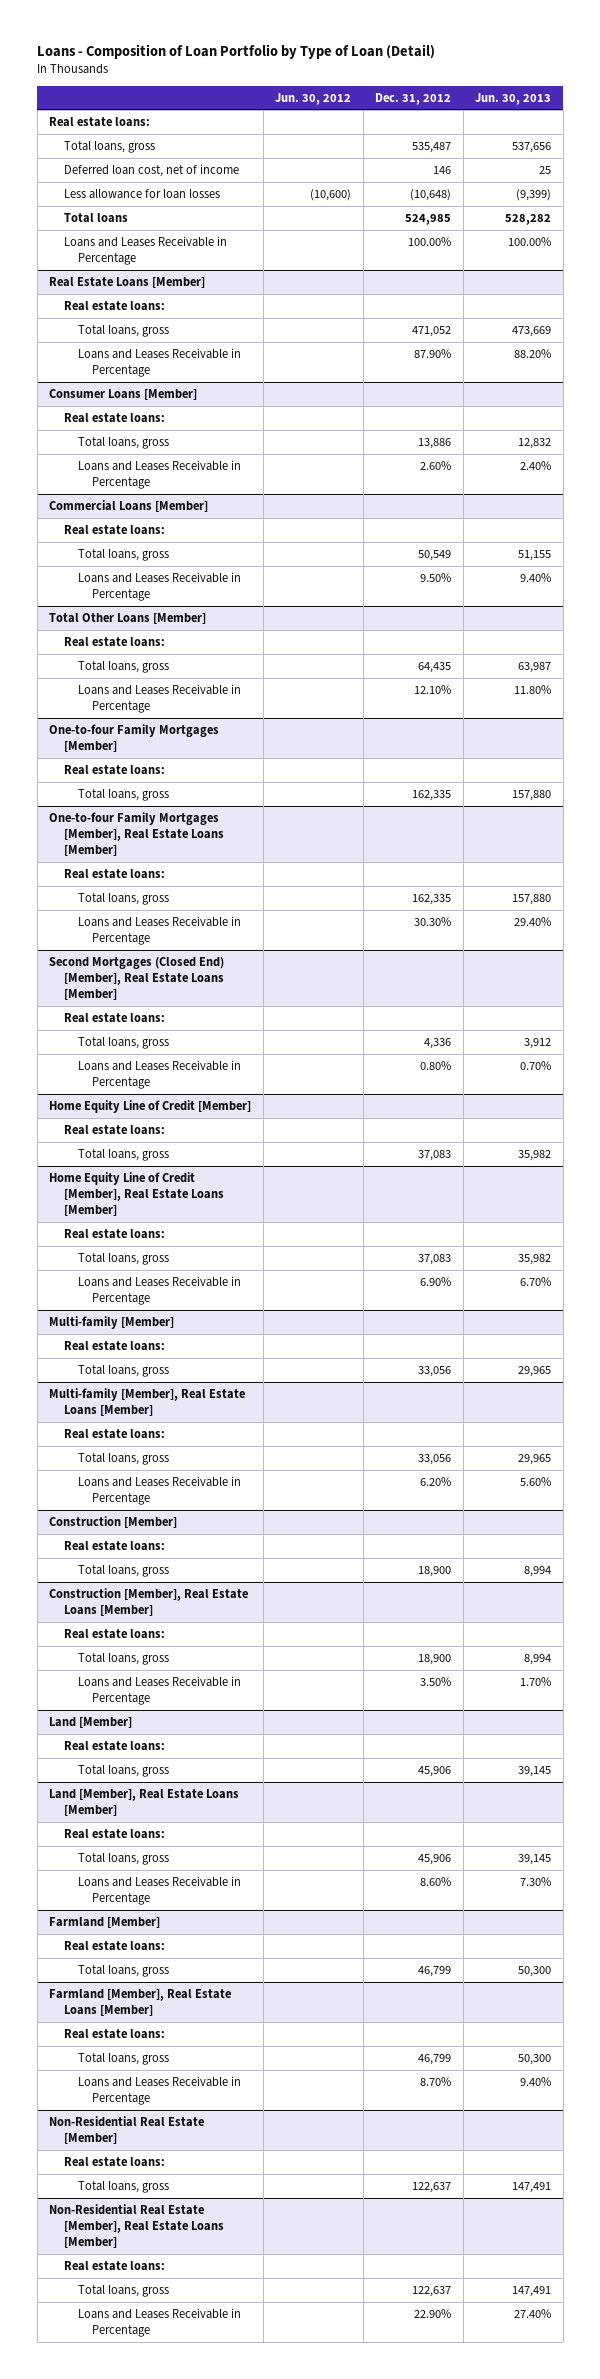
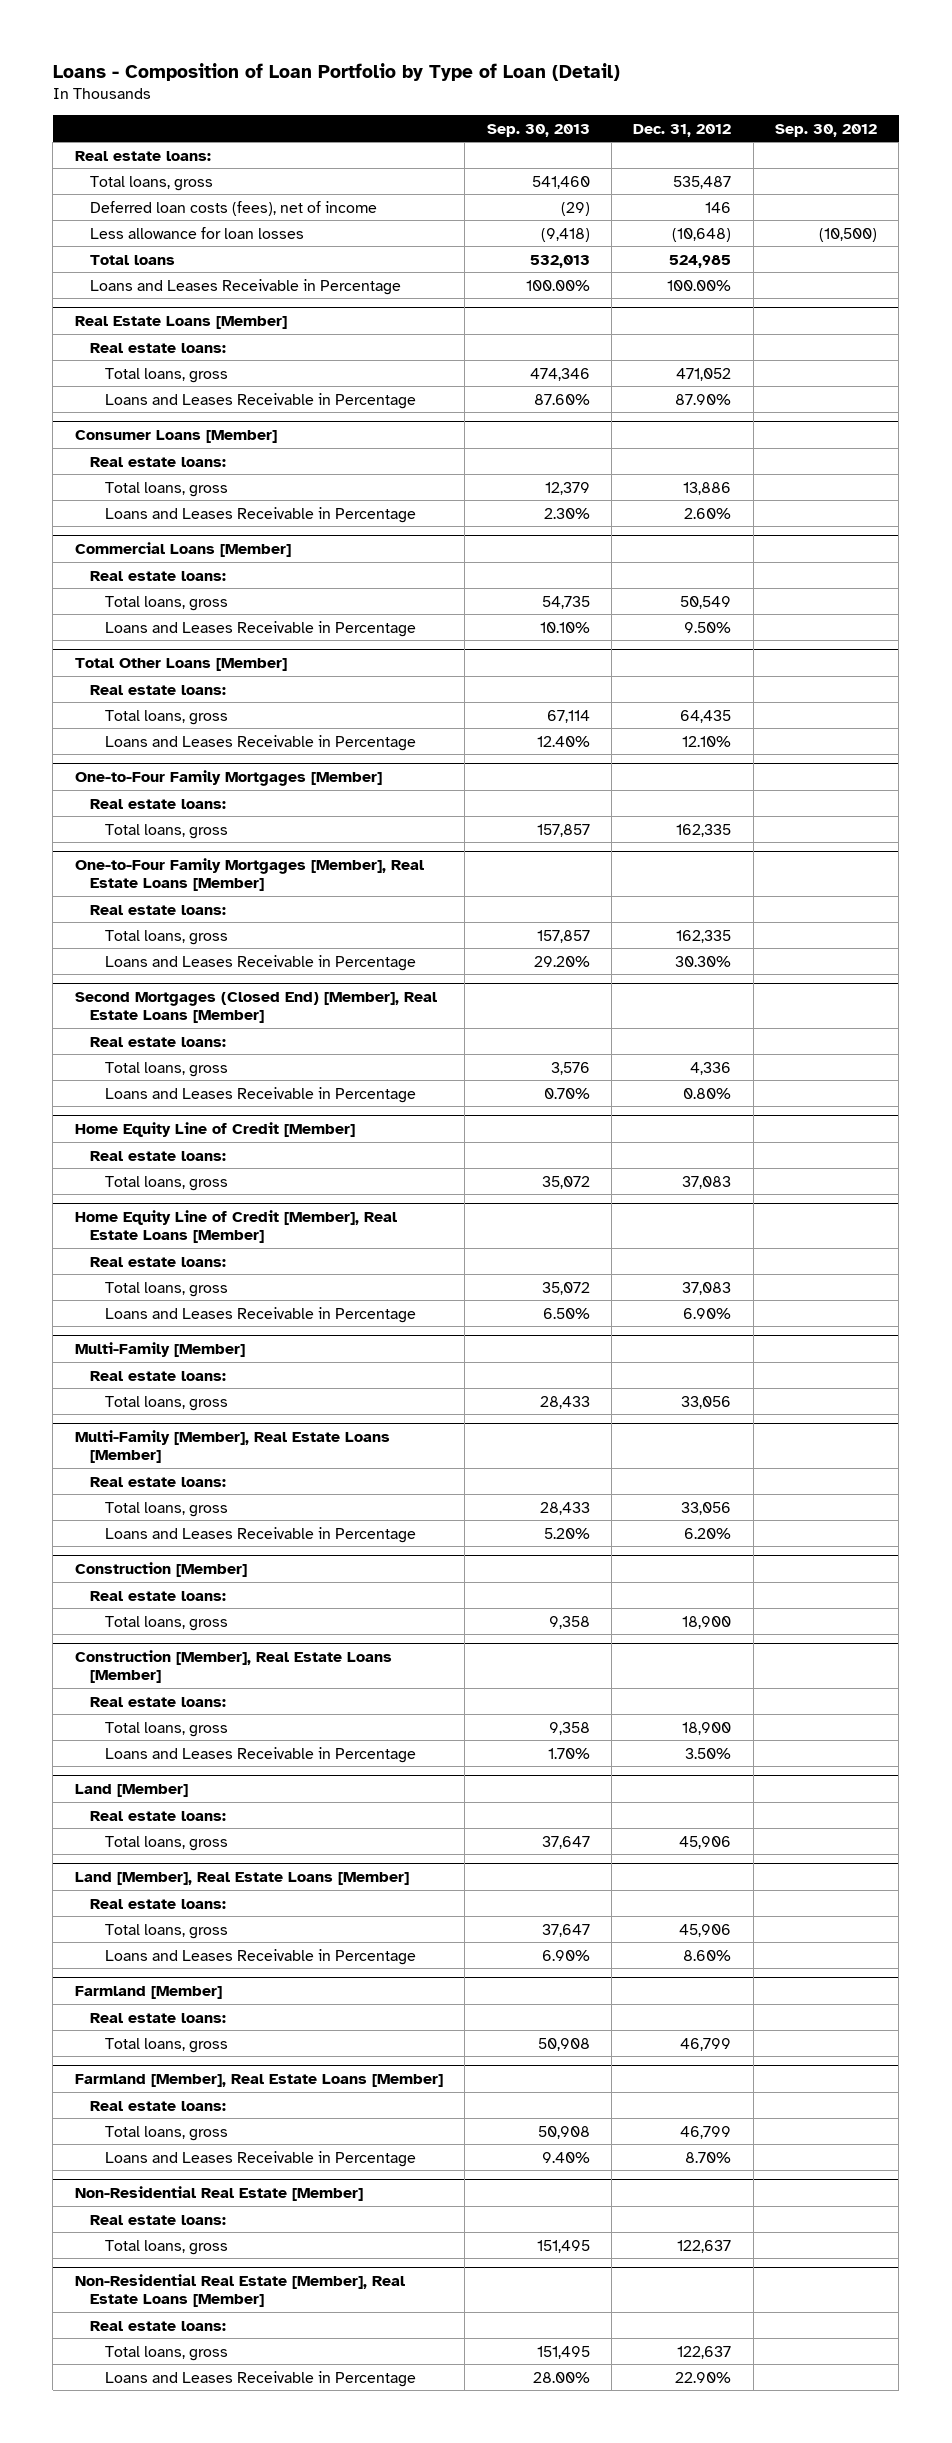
- | Jun. 30, 2012 | Dec. 31, 2012 | Jun. 30, 2013
+ | Sep. 30, 2013 | Dec. 31, 2012 | Sep. 30, 2012
- Deferred loan cost, net of income | | 146 | 25
+ Deferred loan costs (fees), net of income | (29) | 146 |
- One-to-four Family Mortgages [Member]
+ One-to-Four Family Mortgages [Member]
- One-to-four Family Mortgages [Member], Real Estate Loans [Member]
+ One-to-Four Family Mortgages [Member], Real Estate Loans [Member]
- Multi-family [Member]
+ Multi-Family [Member]
- Multi-family [Member], Real Estate Loans [Member]
+ Multi-Family [Member], Real Estate Loans [Member]

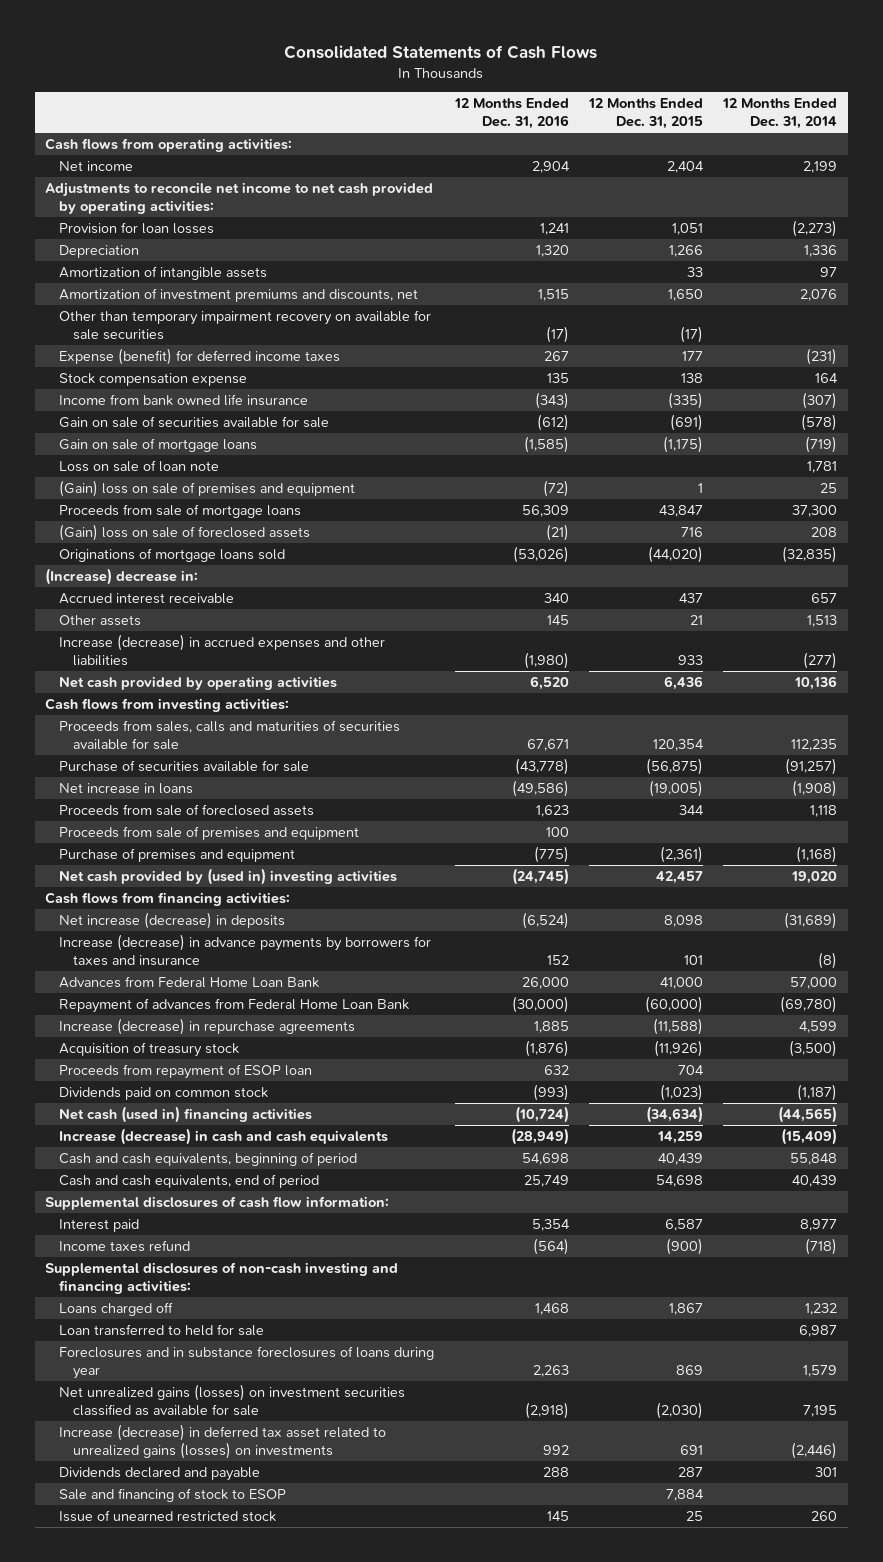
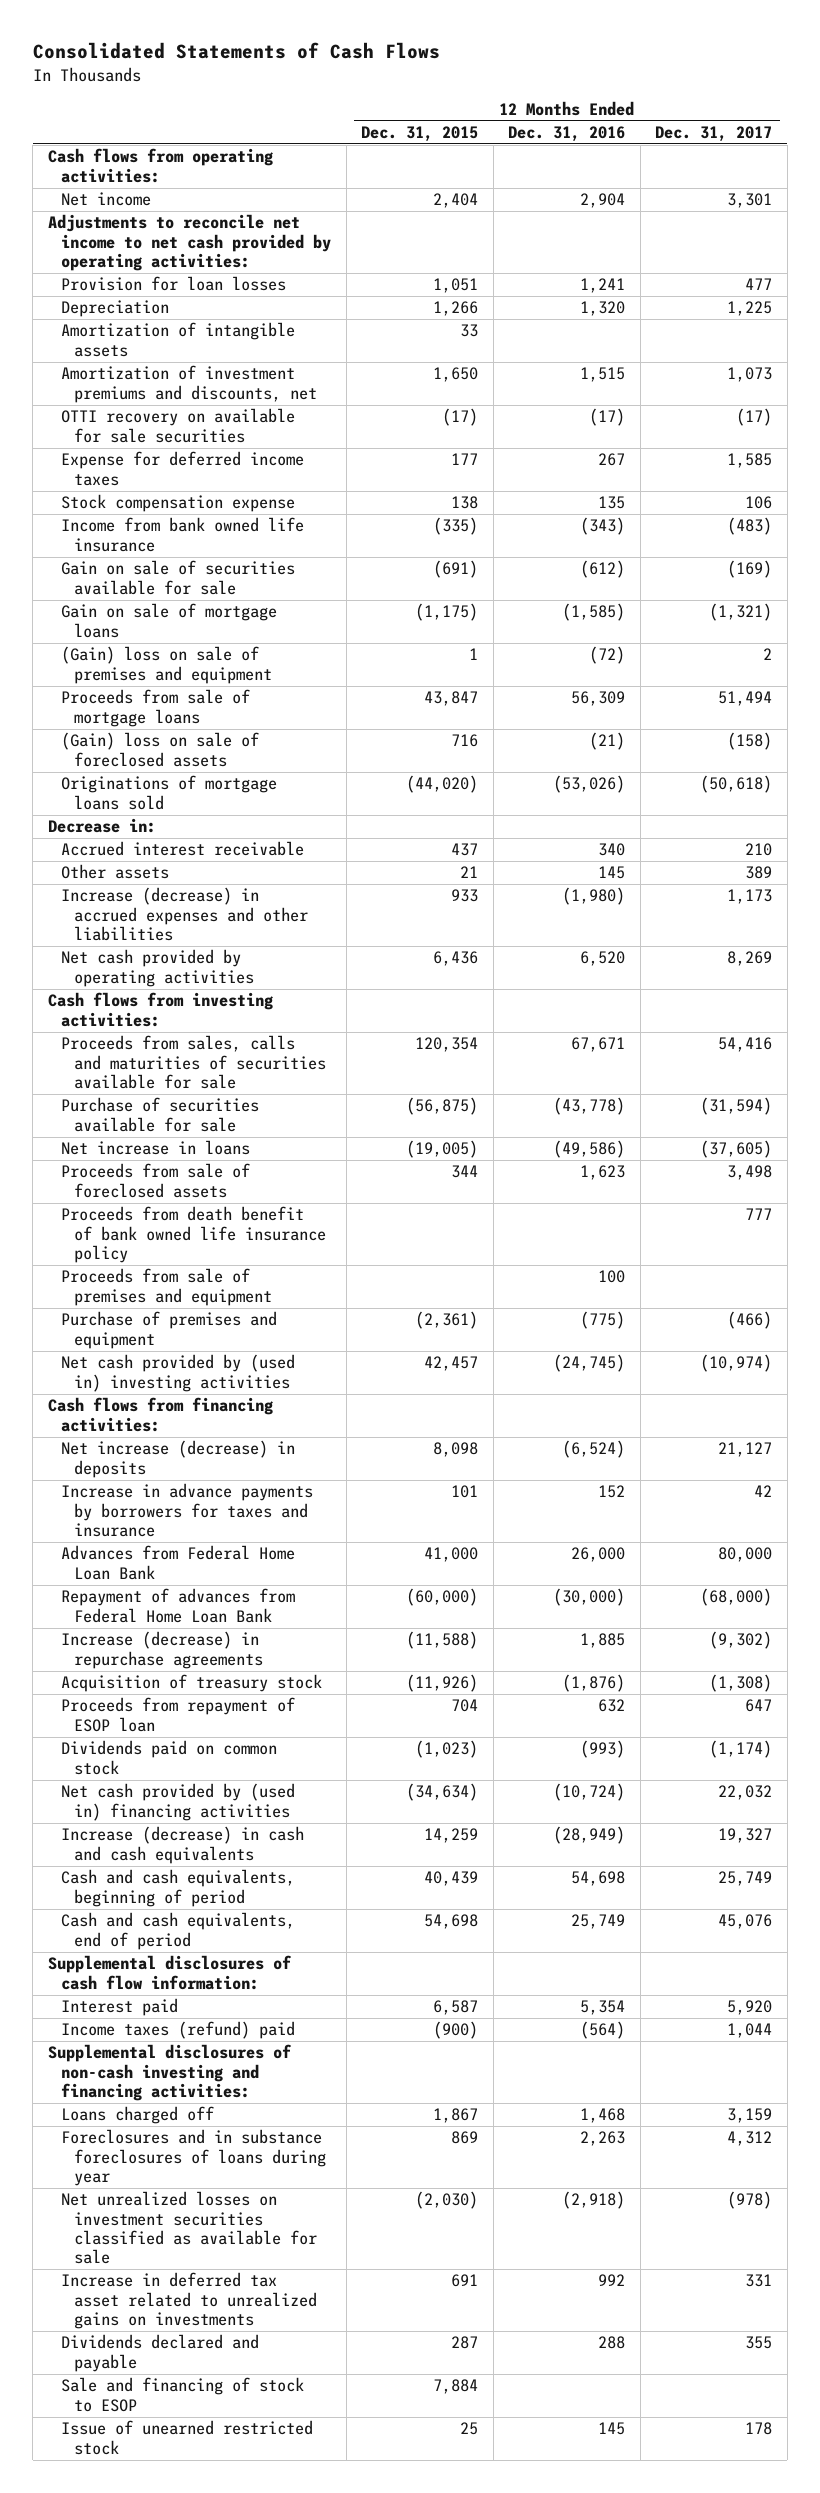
- | 12 Months Ended Dec. 31, 2016 | 12 Months Ended Dec. 31, 2015 | 12 Months Ended Dec. 31, 2014
+ | 12 Months Ended Dec. 31, 2015 | 12 Months Ended Dec. 31, 2016 | 12 Months Ended Dec. 31, 2017
- Other than temporary impairment recovery on available for sale securities | (17) | (17) |
- Expense (benefit) for deferred income taxes | 267 | 177 | (231)
+ OTTI recovery on available for sale securities | (17) | (17) | (17)
+ Expense for deferred income taxes | 177 | 267 | 1,585
- Loss on sale of loan note | | | 1,781
- (Increase) decrease in:
+ Decrease in:
+ Proceeds from death benefit of bank owned life insurance policy | | | 777
- Increase (decrease) in advance payments by borrowers for taxes and insurance | 152 | 101 | (8)
+ Increase in advance payments by borrowers for taxes and insurance | 101 | 152 | 42
- Net cash (used in) financing activities | (10,724) | (34,634) | (44,565)
+ Net cash provided by (used in) financing activities | (34,634) | (10,724) | 22,032
- Income taxes refund | (564) | (900) | (718)
+ Income taxes (refund) paid | (900) | (564) | 1,044
- Loan transferred to held for sale | | | 6,987
- Net unrealized gains (losses) on investment securities classified as available for sale | (2,918) | (2,030) | 7,195
- Increase (decrease) in deferred tax asset related to unrealized gains (losses) on investments | 992 | 691 | (2,446)
+ Net unrealized losses on investment securities classified as available for sale | (2,030) | (2,918) | (978)
+ Increase in deferred tax asset related to unrealized gains on investments | 691 | 992 | 331

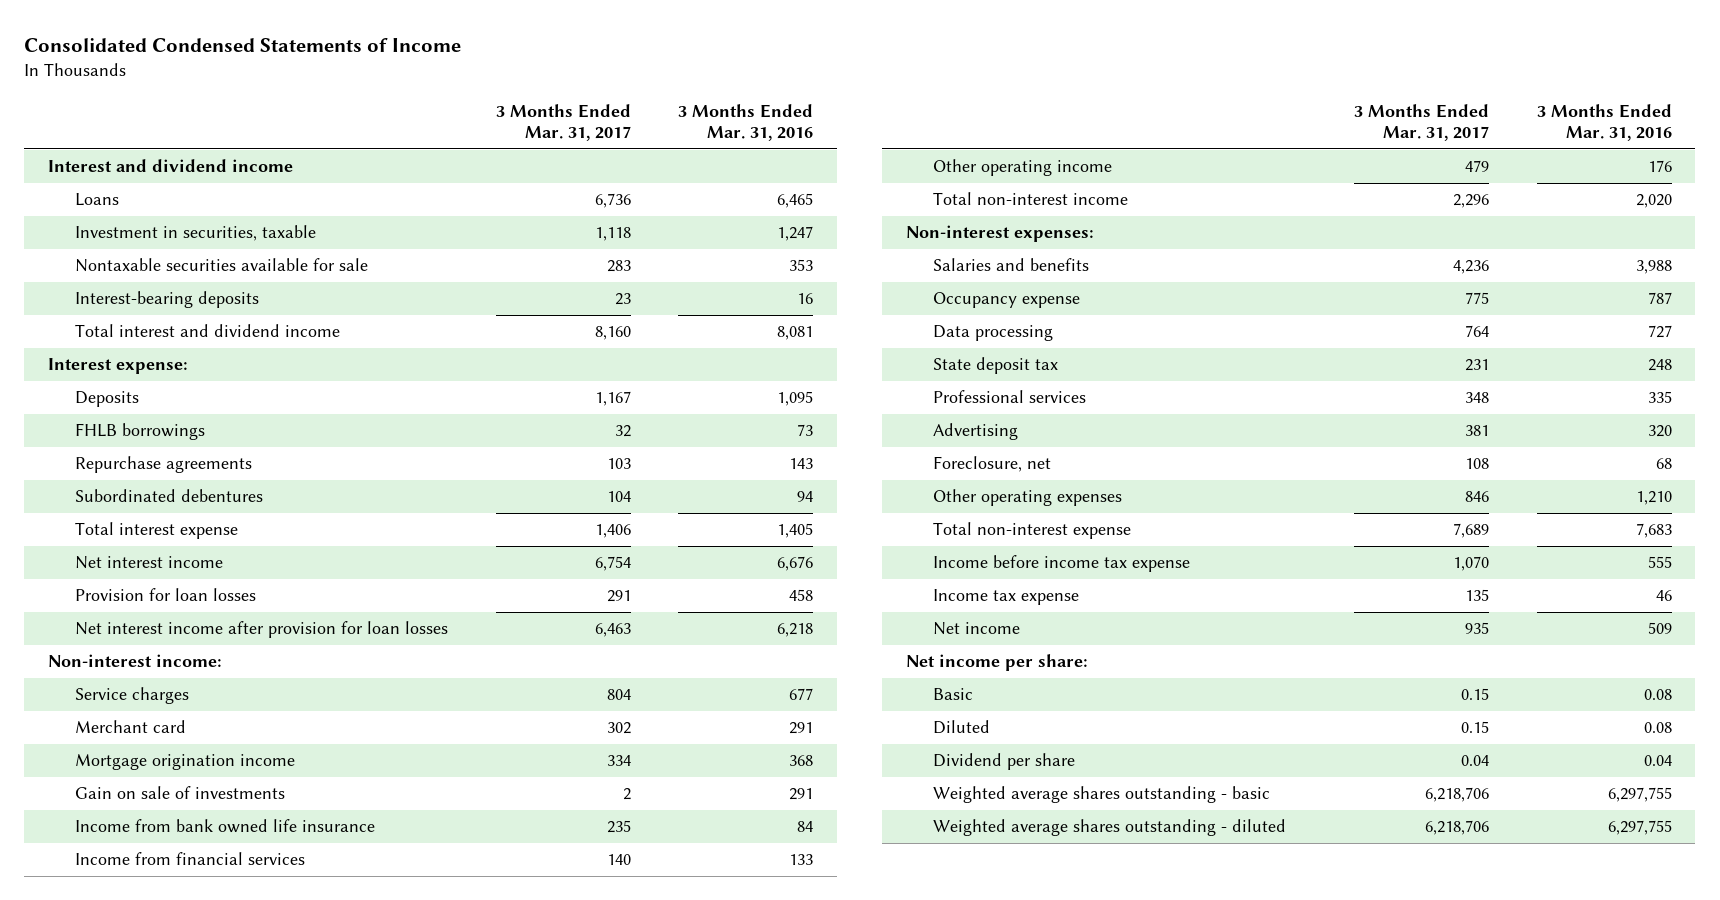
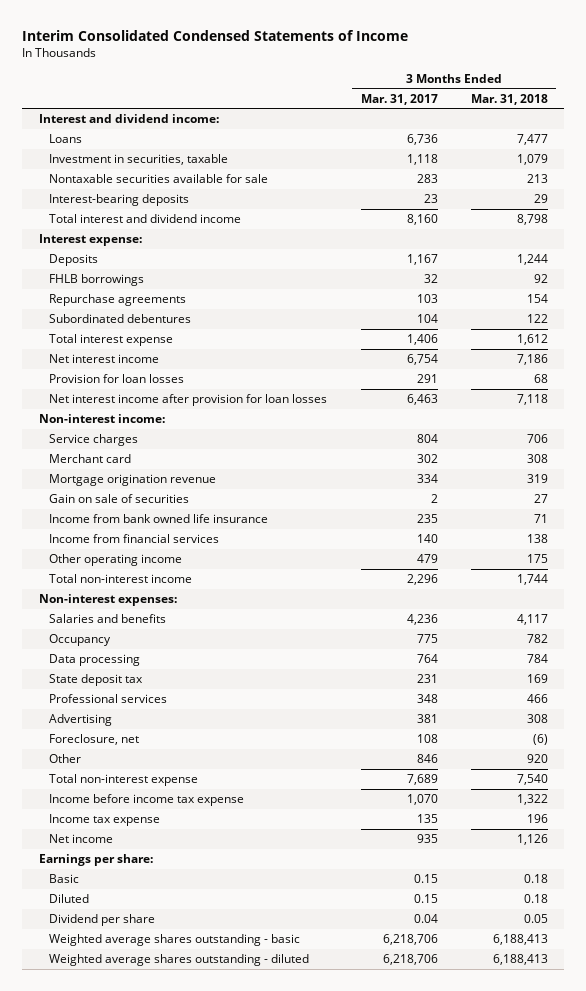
- Consolidated Condensed Statements of Income
+ Interim Consolidated Condensed Statements of Income
- | 3 Months Ended Mar. 31, 2017 | 3 Months Ended Mar. 31, 2016
+ | 3 Months Ended Mar. 31, 2017 | 3 Months Ended Mar. 31, 2018
- Interest and dividend income
+ Interest and dividend income:
- Mortgage origination income | 334 | 368
- Gain on sale of investments | 2 | 291
+ Mortgage origination revenue | 334 | 319
+ Gain on sale of securities | 2 | 27
- Occupancy expense | 775 | 787
+ Occupancy | 775 | 782
- Other operating expenses | 846 | 1,210
+ Other | 846 | 920
- Net income per share:
+ Earnings per share:

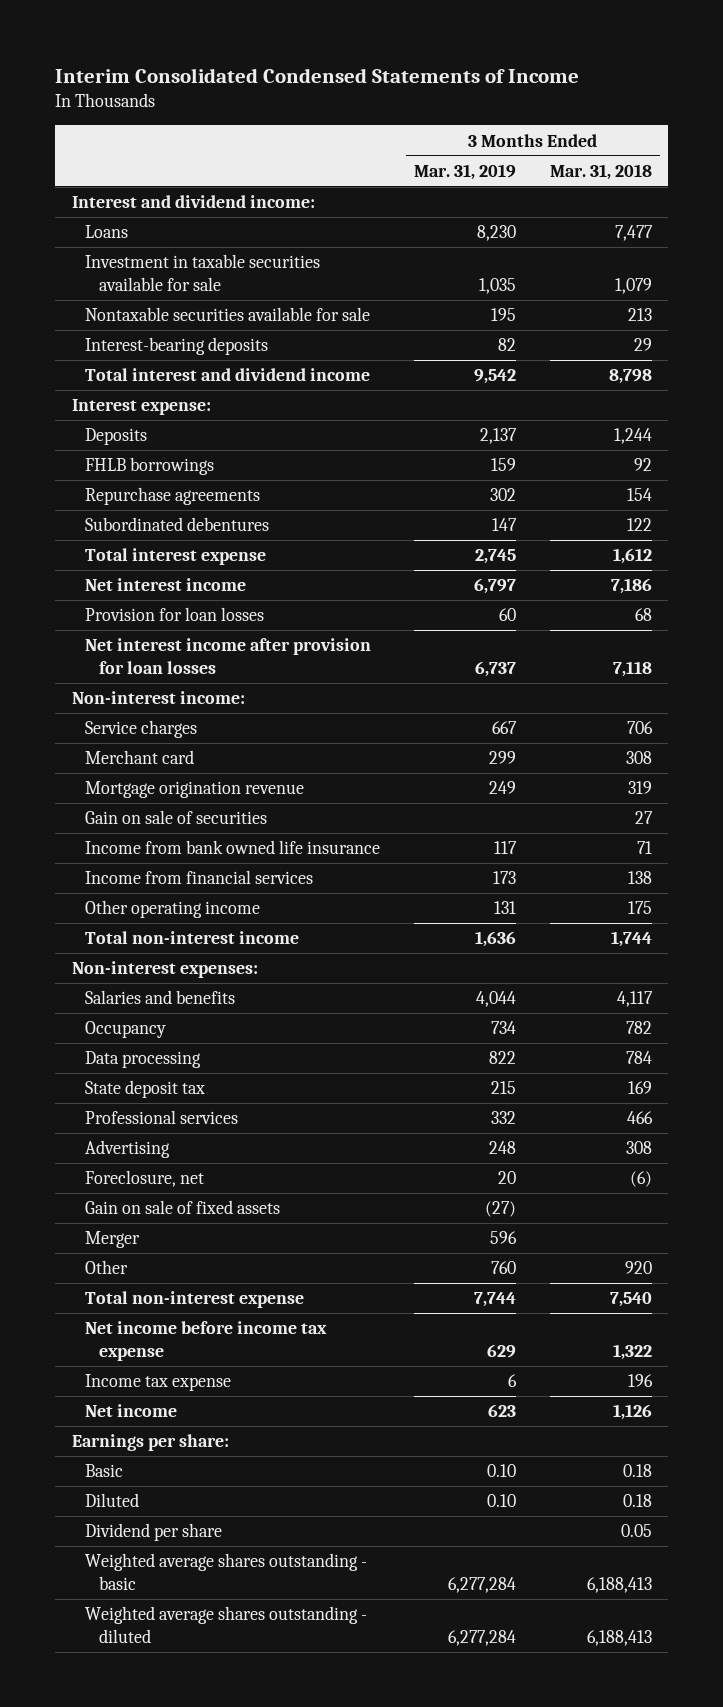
- | 3 Months Ended Mar. 31, 2017 | 3 Months Ended Mar. 31, 2018
+ | 3 Months Ended Mar. 31, 2019 | 3 Months Ended Mar. 31, 2018
- Investment in securities, taxable | 1,118 | 1,079
+ Investment in taxable securities available for sale | 1,035 | 1,079
+ Gain on sale of fixed assets | (27) |
+ Merger | 596 |
- Income before income tax expense | 1,070 | 1,322
+ Net income before income tax expense | 629 | 1,322

